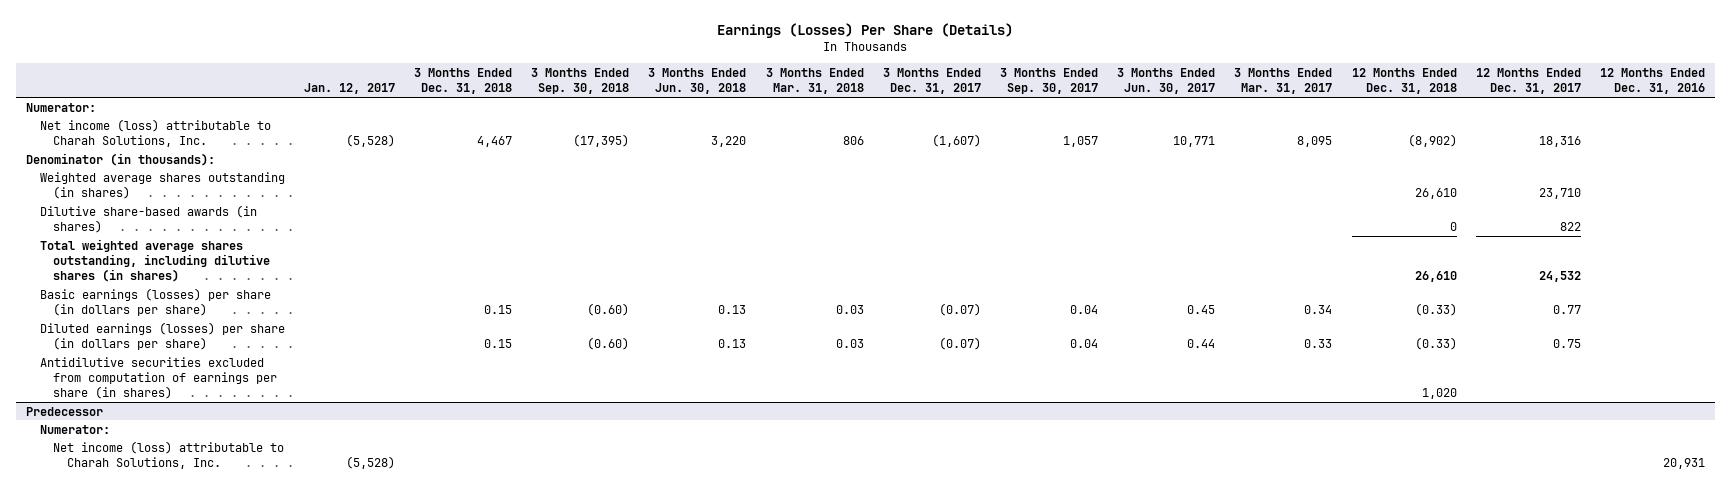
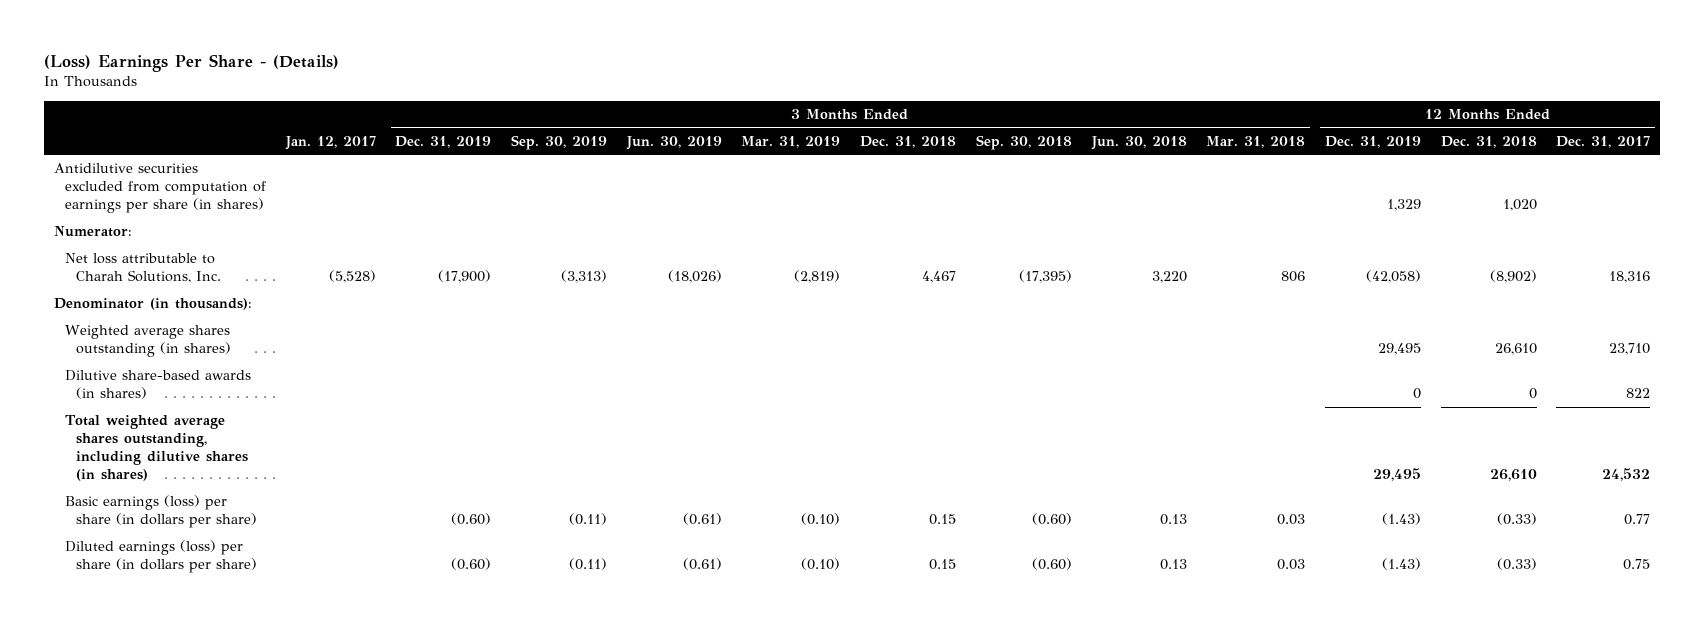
- Earnings (Losses) Per Share (Details)
+ (Loss) Earnings Per Share - (Details)
- | Jan. 12, 2017 | 3 Months Ended Dec. 31, 2018 | 3 Months Ended Sep. 30, 2018 | 3 Months Ended Jun. 30, 2018 | 3 Months Ended Mar. 31, 2018 | 3 Months Ended Dec. 31, 2017 | 3 Months Ended Sep. 30, 2017 | 3 Months Ended Jun. 30, 2017 | 3 Months Ended Mar. 31, 2017 | 12 Months Ended Dec. 31, 2018 | 12 Months Ended Dec. 31, 2017 | 12 Months Ended Dec. 31, 2016
+ | Jan. 12, 2017 | 3 Months Ended Dec. 31, 2019 | 3 Months Ended Sep. 30, 2019 | 3 Months Ended Jun. 30, 2019 | 3 Months Ended Mar. 31, 2019 | 3 Months Ended Dec. 31, 2018 | 3 Months Ended Sep. 30, 2018 | 3 Months Ended Jun. 30, 2018 | 3 Months Ended Mar. 31, 2018 | 12 Months Ended Dec. 31, 2019 | 12 Months Ended Dec. 31, 2018 | 12 Months Ended Dec. 31, 2017
moved up: Antidilutive securities excluded from computation of earnings per share (in shares) | | | | | | | | | | 1,329 | 1,020 |
- Net income (loss) attributable to Charah Solutions, Inc. | (5,528) | 4,467 | (17,395) | 3,220 | 806 | (1,607) | 1,057 | 10,771 | 8,095 | (8,902) | 18,316 |
+ Net loss attributable to Charah Solutions, Inc. | (5,528) | (17,900) | (3,313) | (18,026) | (2,819) | 4,467 | (17,395) | 3,220 | 806 | (42,058) | (8,902) | 18,316
- Basic earnings (losses) per share (in dollars per share) | | 0.15 | (0.60) | 0.13 | 0.03 | (0.07) | 0.04 | 0.45 | 0.34 | (0.33) | 0.77 |
- Diluted earnings (losses) per share (in dollars per share) | | 0.15 | (0.60) | 0.13 | 0.03 | (0.07) | 0.04 | 0.44 | 0.33 | (0.33) | 0.75 |
- Predecessor
- Numerator:
- Net income (loss) attributable to Charah Solutions, Inc. | (5,528) | | | | | | | | | | | 20,931
+ Basic earnings (loss) per share (in dollars per share) | | (0.60) | (0.11) | (0.61) | (0.10) | 0.15 | (0.60) | 0.13 | 0.03 | (1.43) | (0.33) | 0.77
+ Diluted earnings (loss) per share (in dollars per share) | | (0.60) | (0.11) | (0.61) | (0.10) | 0.15 | (0.60) | 0.13 | 0.03 | (1.43) | (0.33) | 0.75

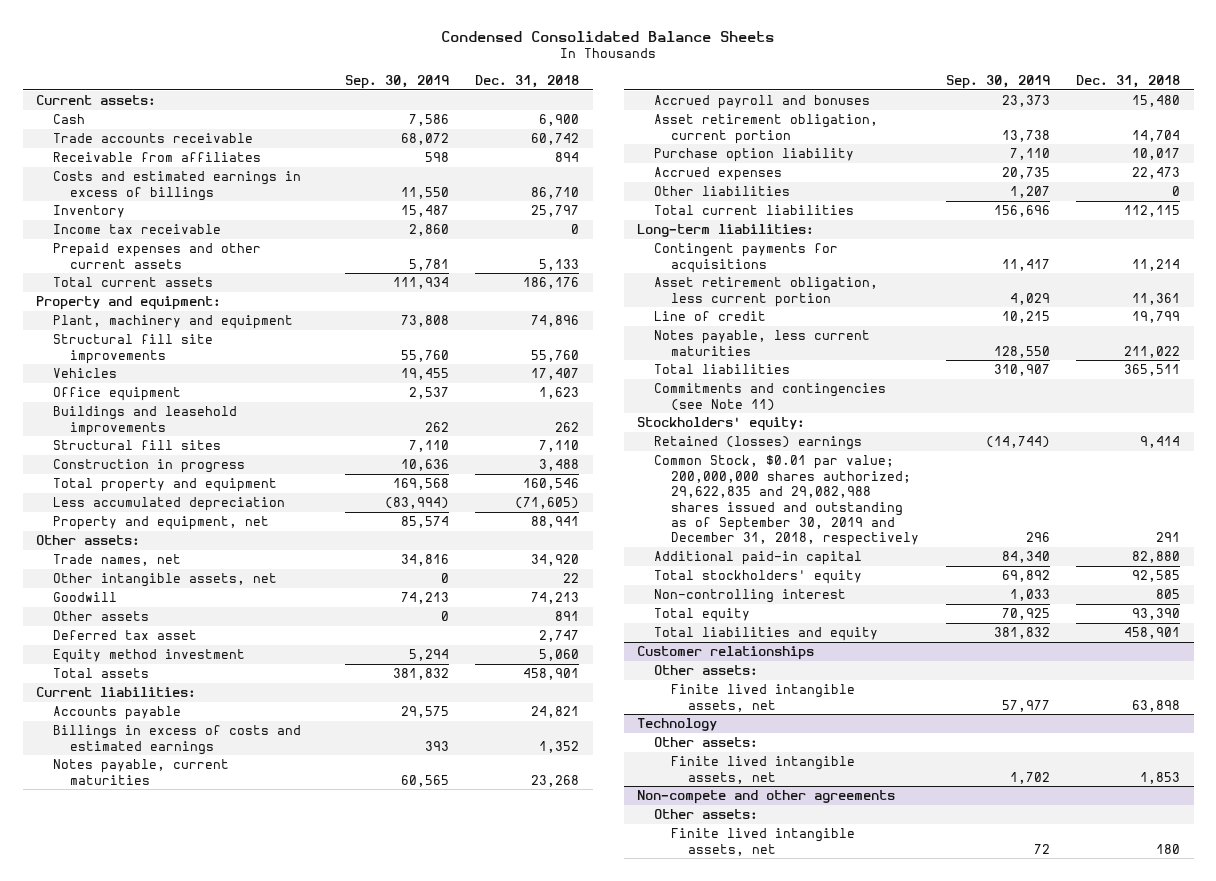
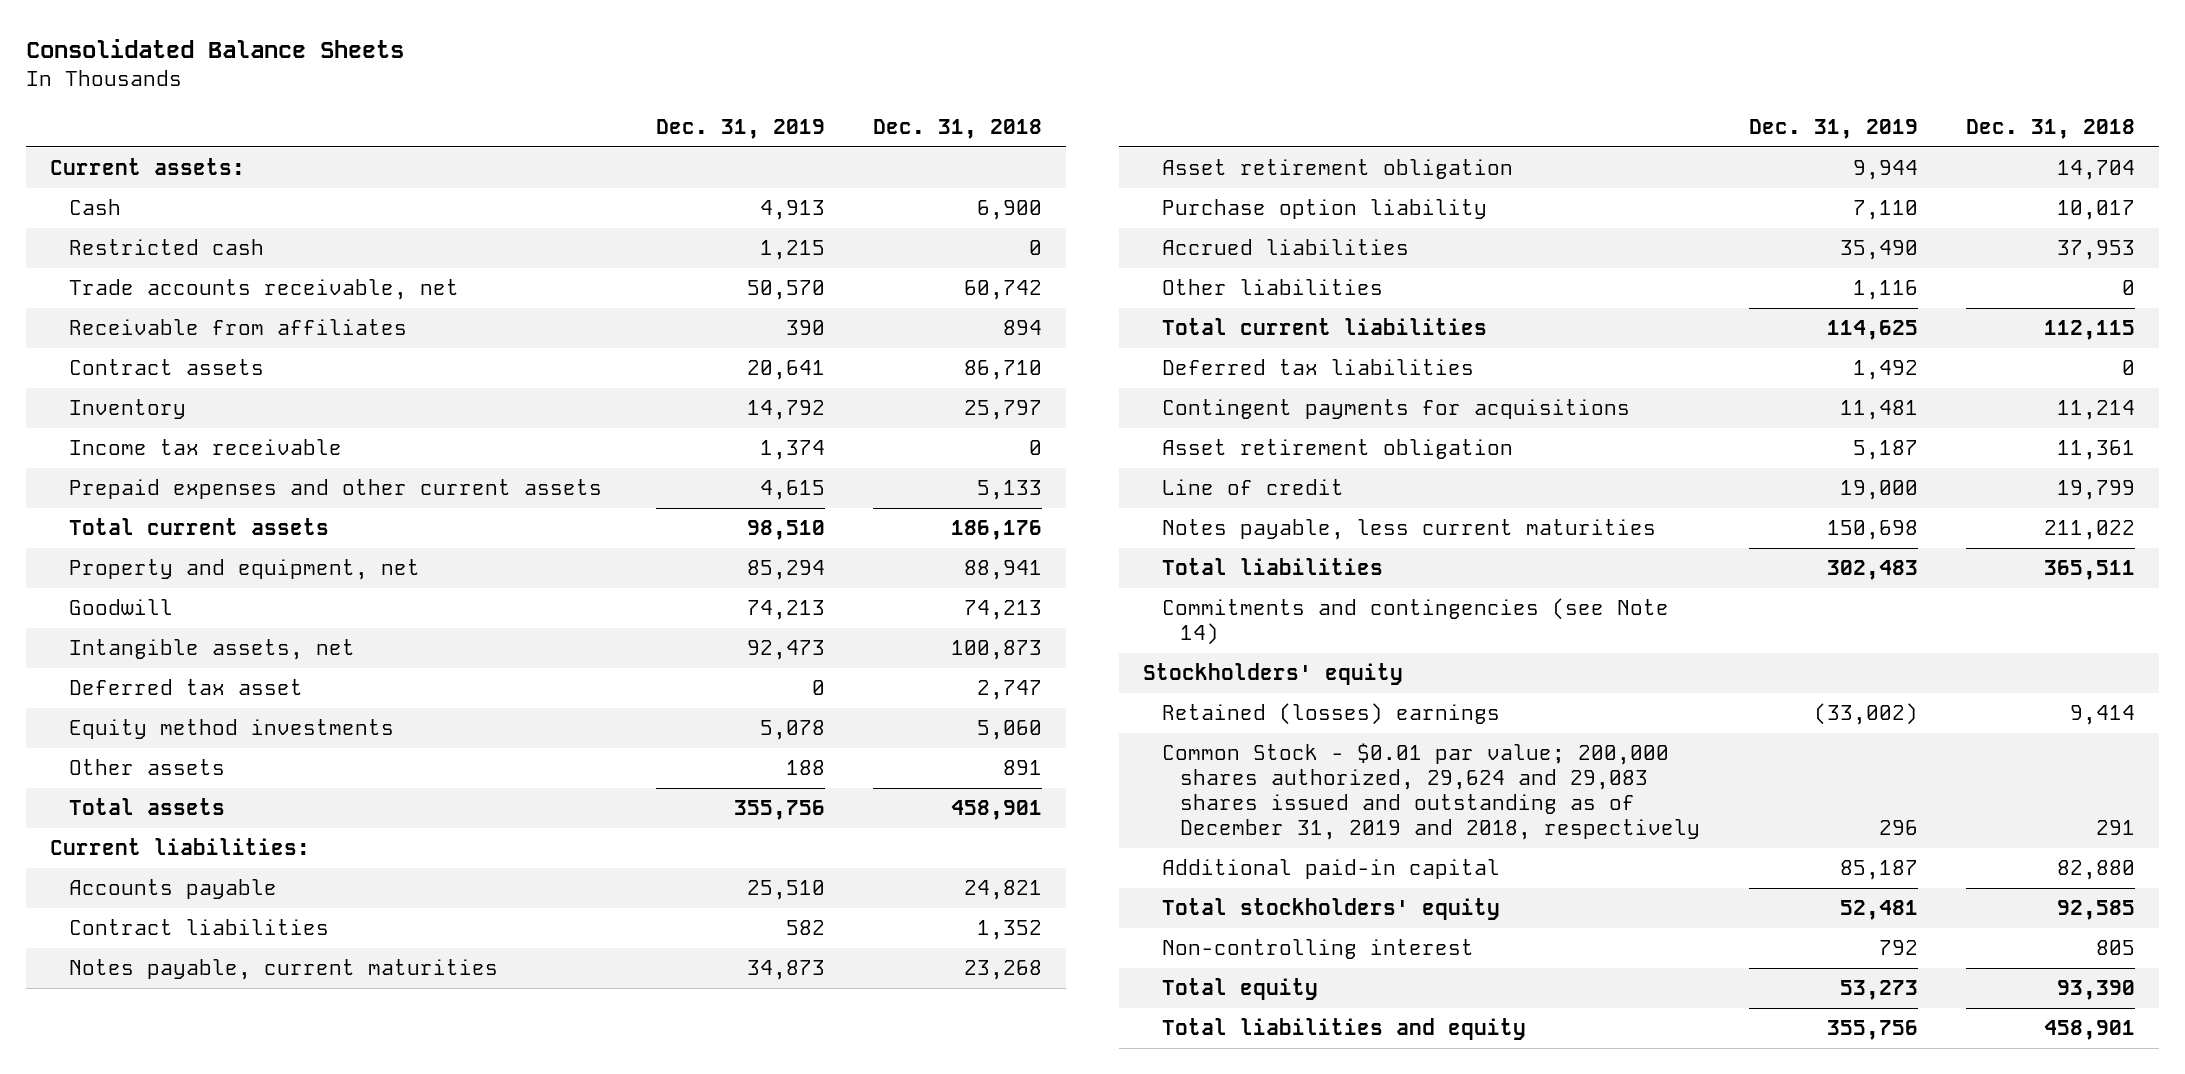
- Condensed Consolidated Balance Sheets
+ Consolidated Balance Sheets
- | Sep. 30, 2019 | Dec. 31, 2018
+ | Dec. 31, 2019 | Dec. 31, 2018
- Trade accounts receivable | 68,072 | 60,742
+ Restricted cash | 1,215 | 0
+ Trade accounts receivable, net | 50,570 | 60,742
- Costs and estimated earnings in excess of billings | 11,550 | 86,710
+ Contract assets | 20,641 | 86,710
- Property and equipment:
- Plant, machinery and equipment | 73,808 | 74,896
- Structural fill site improvements | 55,760 | 55,760
- Vehicles | 19,455 | 17,407
- Office equipment | 2,537 | 1,623
- Buildings and leasehold improvements | 262 | 262
- Structural fill sites | 7,110 | 7,110
- Construction in progress | 10,636 | 3,488
- Total property and equipment | 169,568 | 160,546
- Less accumulated depreciation | (83,994) | (71,605)
- Other assets:
- Trade names, net | 34,816 | 34,920
- Other intangible assets, net | 0 | 22
+ Intangible assets, net | 92,473 | 100,873
- Equity method investment | 5,294 | 5,060
+ Equity method investments | 5,078 | 5,060
moved down: Other assets | 188 | 891
- Billings in excess of costs and estimated earnings | 393 | 1,352
+ Contract liabilities | 582 | 1,352
- Accrued payroll and bonuses | 23,373 | 15,480
- Asset retirement obligation, current portion | 13,738 | 14,704
+ Asset retirement obligation | 9,944 | 14,704
- Accrued expenses | 20,735 | 22,473
+ Accrued liabilities | 35,490 | 37,953
- Long-term liabilities:
+ Deferred tax liabilities | 1,492 | 0
- Asset retirement obligation, less current portion | 4,029 | 11,361
+ Asset retirement obligation | 5,187 | 11,361
- Commitments and contingencies (see Note 11)
- Stockholders' equity:
+ Commitments and contingencies (see Note 14)
+ Stockholders' equity
- Common Stock, $0.01 par value; 200,000,000 shares authorized; 29,622,835 and 29,082,988 shares issued and outstanding as of September 30, 2019 and December 31, 2018, respectively | 296 | 291
+ Common Stock - $0.01 par value; 200,000 shares authorized, 29,624 and 29,083 shares issued and outstanding as of December 31, 2019 and 2018, respectively | 296 | 291
- Customer relationships
- Other assets:
- Finite lived intangible assets, net | 57,977 | 63,898
- Technology
- Other assets:
- Finite lived intangible assets, net | 1,702 | 1,853
- Non-compete and other agreements
- Other assets:
- Finite lived intangible assets, net | 72 | 180

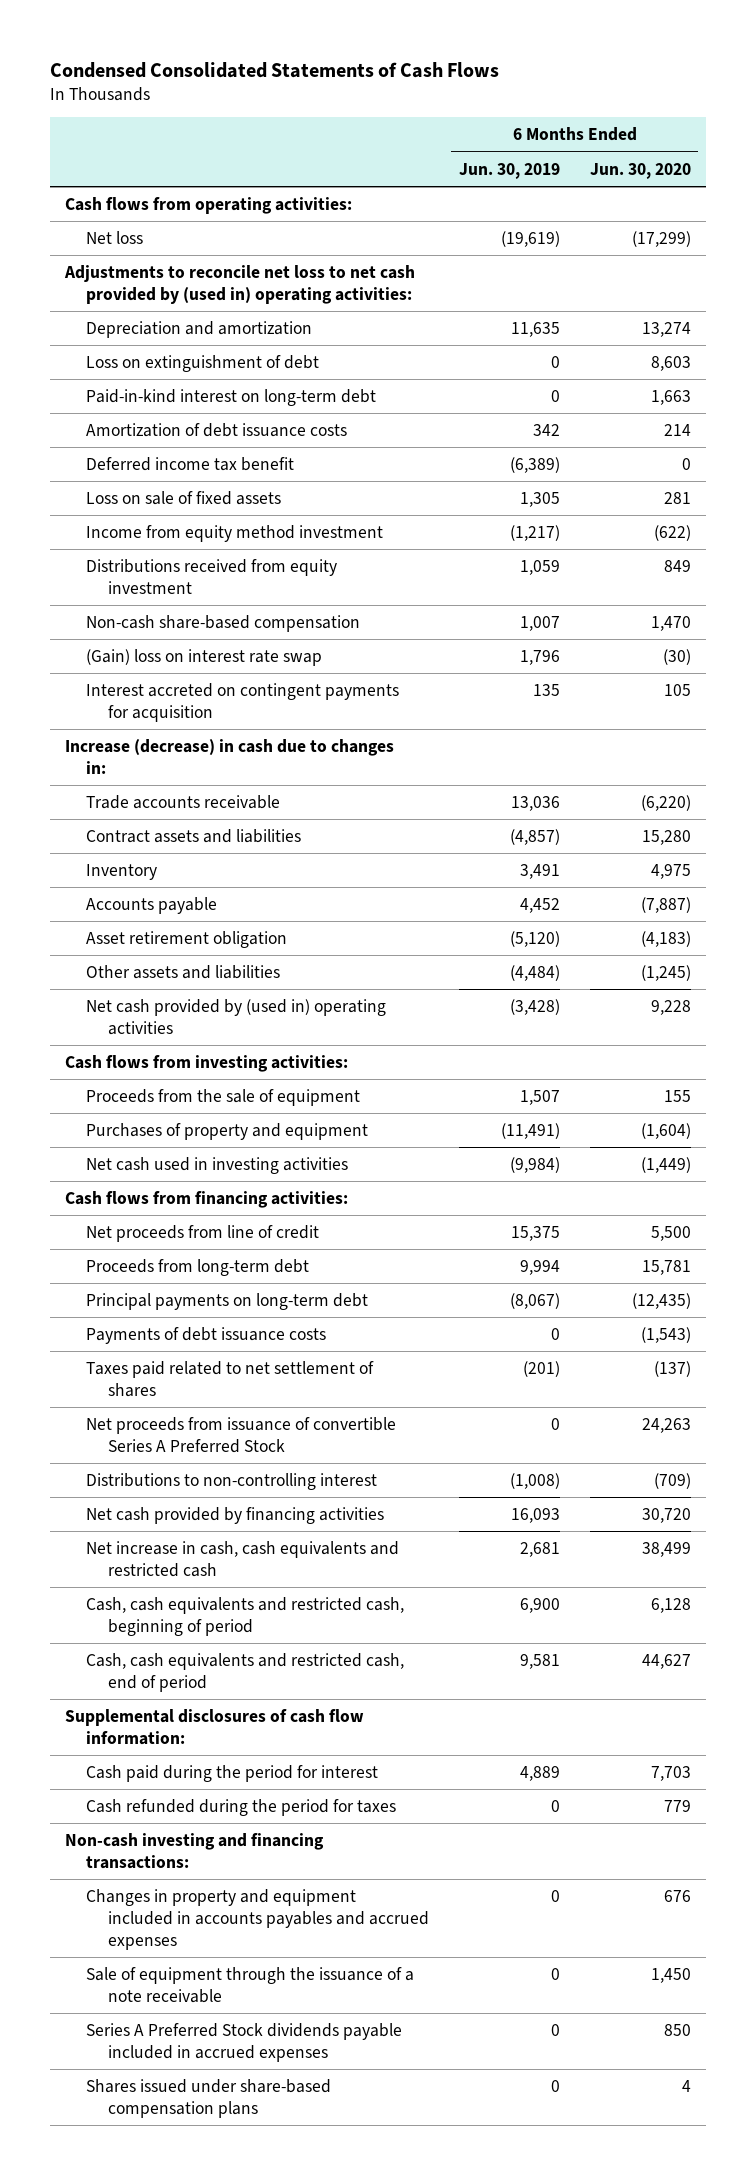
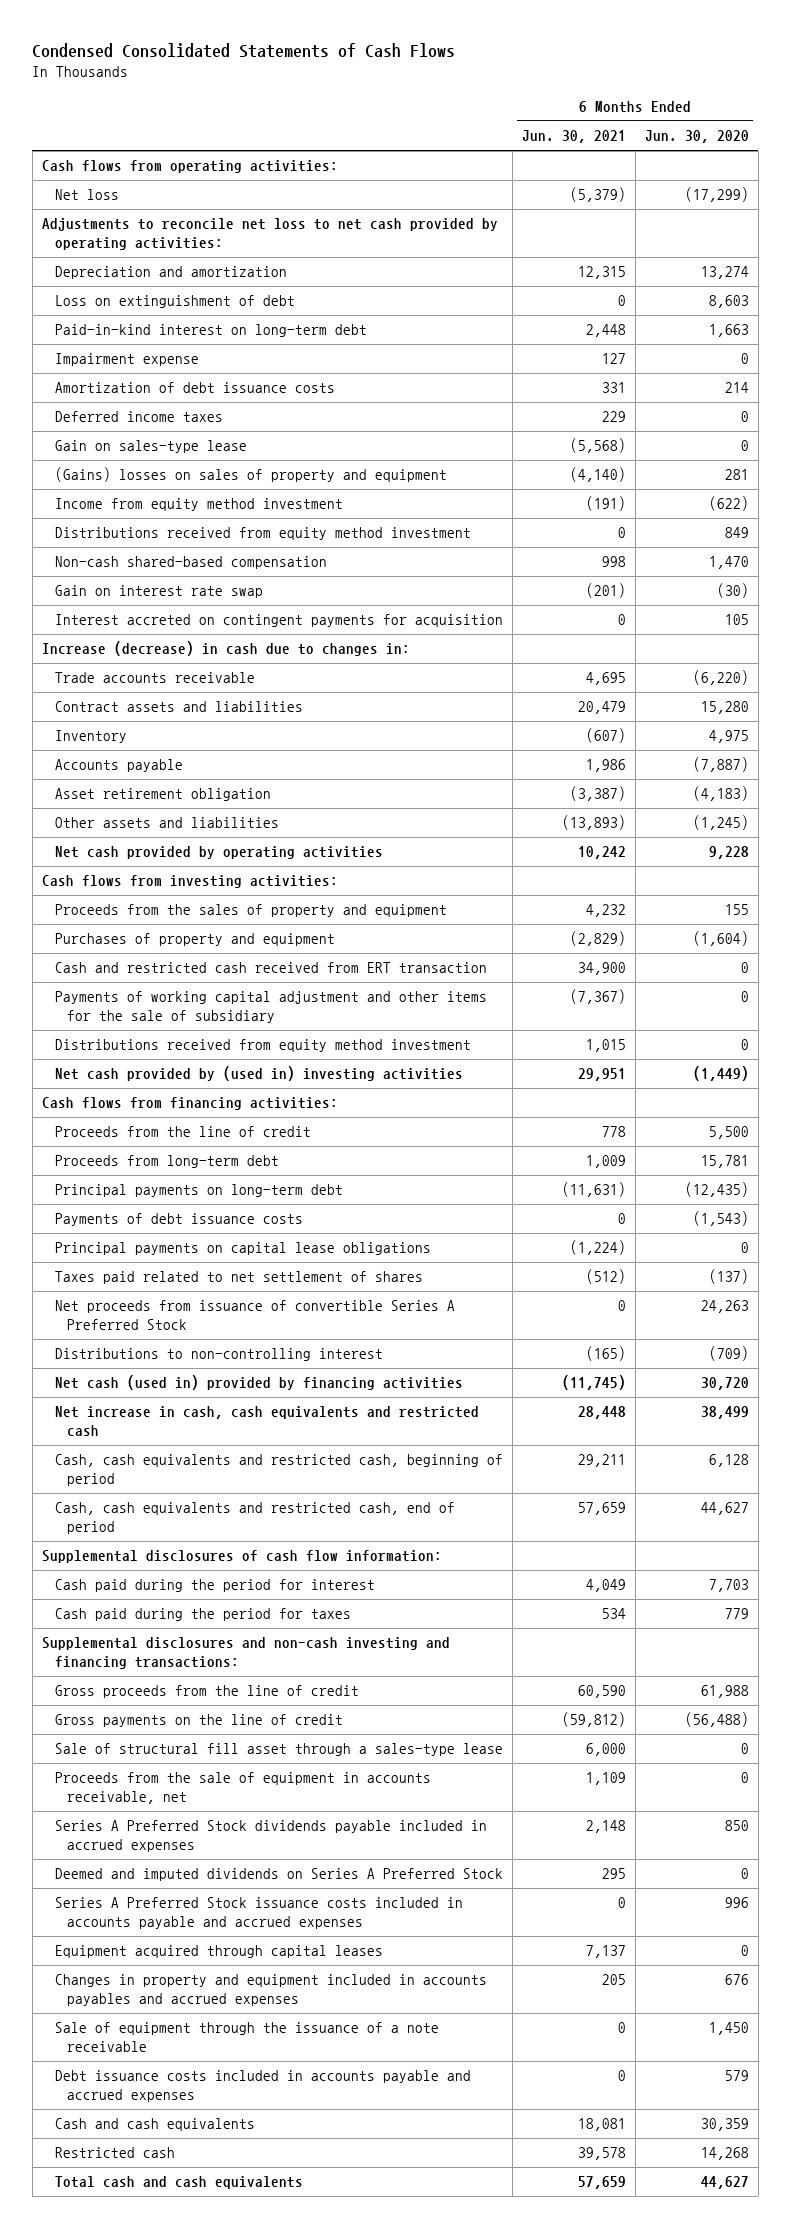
- | 6 Months Ended Jun. 30, 2019 | 6 Months Ended Jun. 30, 2020
+ | 6 Months Ended Jun. 30, 2021 | 6 Months Ended Jun. 30, 2020
- Adjustments to reconcile net loss to net cash provided by (used in) operating activities:
+ Adjustments to reconcile net loss to net cash provided by operating activities:
+ Impairment expense | 127 | 0
- Deferred income tax benefit | (6,389) | 0
- Loss on sale of fixed assets | 1,305 | 281
+ Deferred income taxes | 229 | 0
+ Gain on sales-type lease | (5,568) | 0
+ (Gains) losses on sales of property and equipment | (4,140) | 281
- Distributions received from equity investment | 1,059 | 849
- Non-cash share-based compensation | 1,007 | 1,470
- (Gain) loss on interest rate swap | 1,796 | (30)
+ Distributions received from equity method investment | 0 | 849
+ Non-cash shared-based compensation | 998 | 1,470
+ Gain on interest rate swap | (201) | (30)
- Net cash provided by (used in) operating activities | (3,428) | 9,228
+ Net cash provided by operating activities | 10,242 | 9,228
- Proceeds from the sale of equipment | 1,507 | 155
+ Proceeds from the sales of property and equipment | 4,232 | 155
- Net cash used in investing activities | (9,984) | (1,449)
+ Cash and restricted cash received from ERT transaction | 34,900 | 0
+ Payments of working capital adjustment and other items for the sale of subsidiary | (7,367) | 0
+ Distributions received from equity method investment | 1,015 | 0
+ Net cash provided by (used in) investing activities | 29,951 | (1,449)
- Net proceeds from line of credit | 15,375 | 5,500
+ Proceeds from the line of credit | 778 | 5,500
+ Principal payments on capital lease obligations | (1,224) | 0
- Net cash provided by financing activities | 16,093 | 30,720
+ Net cash (used in) provided by financing activities | (11,745) | 30,720
- Cash refunded during the period for taxes | 0 | 779
- Non-cash investing and financing transactions:
+ Cash paid during the period for taxes | 534 | 779
+ Supplemental disclosures and non-cash investing and financing transactions:
+ Gross proceeds from the line of credit | 60,590 | 61,988
+ Gross payments on the line of credit | (59,812) | (56,488)
+ Sale of structural fill asset through a sales-type lease | 6,000 | 0
+ Proceeds from the sale of equipment in accounts receivable, net | 1,109 | 0
moved up: Series A Preferred Stock dividends payable included in accrued expenses | 2,148 | 850
+ Deemed and imputed dividends on Series A Preferred Stock | 295 | 0
+ Series A Preferred Stock issuance costs included in accounts payable and accrued expenses | 0 | 996
+ Equipment acquired through capital leases | 7,137 | 0
- Shares issued under share-based compensation plans | 0 | 4
+ Debt issuance costs included in accounts payable and accrued expenses | 0 | 579
+ Cash and cash equivalents | 18,081 | 30,359
+ Restricted cash | 39,578 | 14,268
+ Total cash and cash equivalents | 57,659 | 44,627

